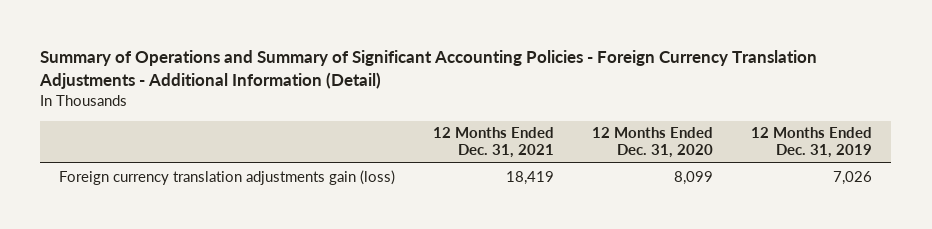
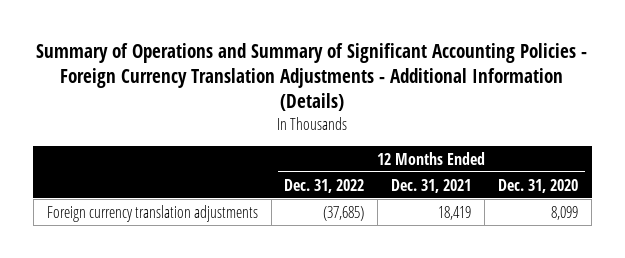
- Summary of Operations and Summary of Significant Accounting Policies - Foreign Currency Translation Adjustments - Additional Information (Detail)
+ Summary of Operations and Summary of Significant Accounting Policies - Foreign Currency Translation Adjustments - Additional Information (Details)
- | 12 Months Ended Dec. 31, 2021 | 12 Months Ended Dec. 31, 2020 | 12 Months Ended Dec. 31, 2019
+ | 12 Months Ended Dec. 31, 2022 | 12 Months Ended Dec. 31, 2021 | 12 Months Ended Dec. 31, 2020
- Foreign currency translation adjustments gain (loss) | 18,419 | 8,099 | 7,026
+ Foreign currency translation adjustments | (37,685) | 18,419 | 8,099

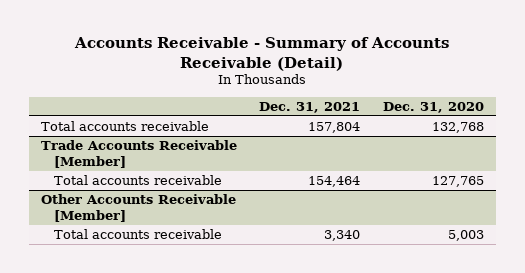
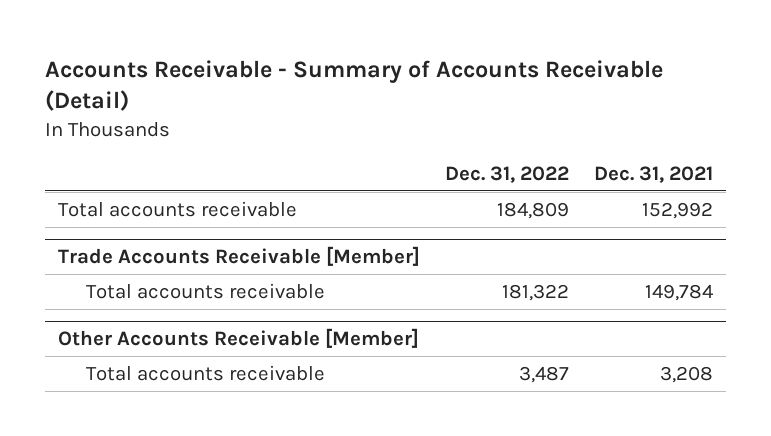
- | Dec. 31, 2021 | Dec. 31, 2020
+ | Dec. 31, 2022 | Dec. 31, 2021
- Total accounts receivable | 157,804 | 132,768
+ Total accounts receivable | 184,809 | 152,992
@ Trade Accounts Receivable [Member]
- Total accounts receivable | 154,464 | 127,765
+ Total accounts receivable | 181,322 | 149,784
@ Other Accounts Receivable [Member]
- Total accounts receivable | 3,340 | 5,003
+ Total accounts receivable | 3,487 | 3,208

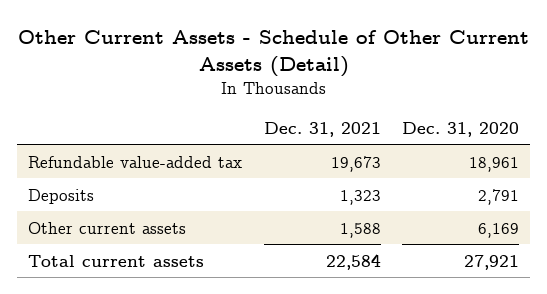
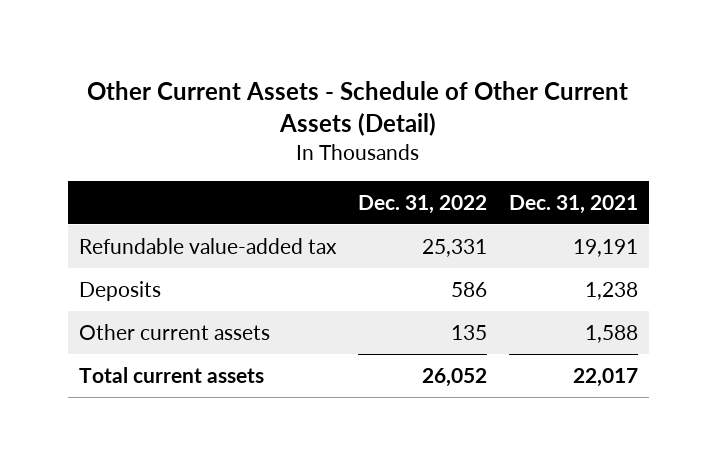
- | Dec. 31, 2021 | Dec. 31, 2020
+ | Dec. 31, 2022 | Dec. 31, 2021
- Refundable value-added tax | 19,673 | 18,961
- Deposits | 1,323 | 2,791
+ Refundable value-added tax | 25,331 | 19,191
+ Deposits | 586 | 1,238
- Total current assets | 22,584 | 27,921
+ Total current assets | 26,052 | 22,017

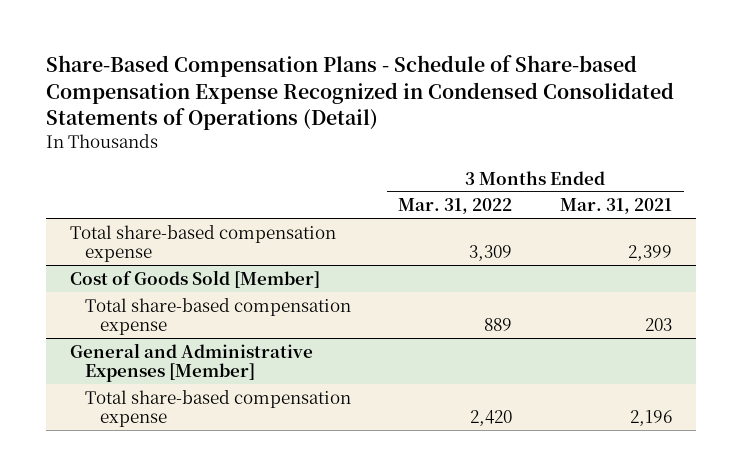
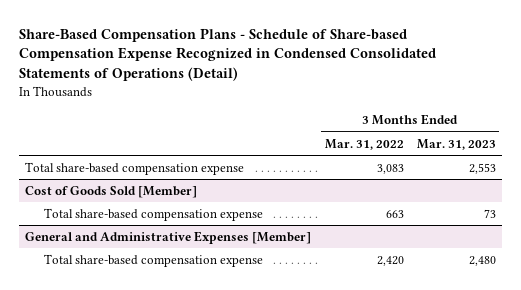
- | 3 Months Ended Mar. 31, 2022 | 3 Months Ended Mar. 31, 2021
+ | 3 Months Ended Mar. 31, 2022 | 3 Months Ended Mar. 31, 2023
- Total share-based compensation expense | 3,309 | 2,399
+ Total share-based compensation expense | 3,083 | 2,553
@ Cost of Goods Sold [Member]
- Total share-based compensation expense | 889 | 203
+ Total share-based compensation expense | 663 | 73

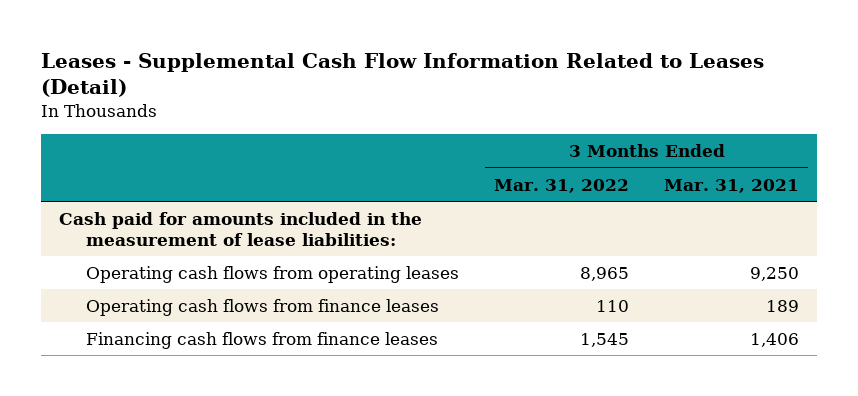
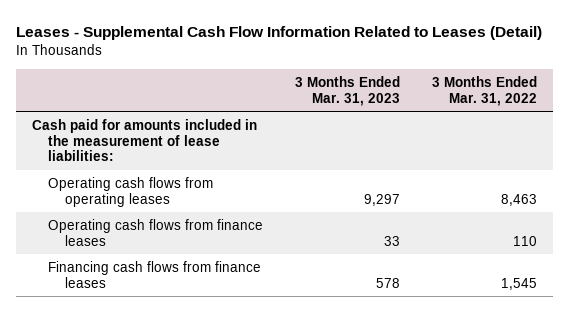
- | 3 Months Ended Mar. 31, 2022 | 3 Months Ended Mar. 31, 2021
+ | 3 Months Ended Mar. 31, 2023 | 3 Months Ended Mar. 31, 2022
- Operating cash flows from operating leases | 8,965 | 9,250
+ Operating cash flows from operating leases | 9,297 | 8,463

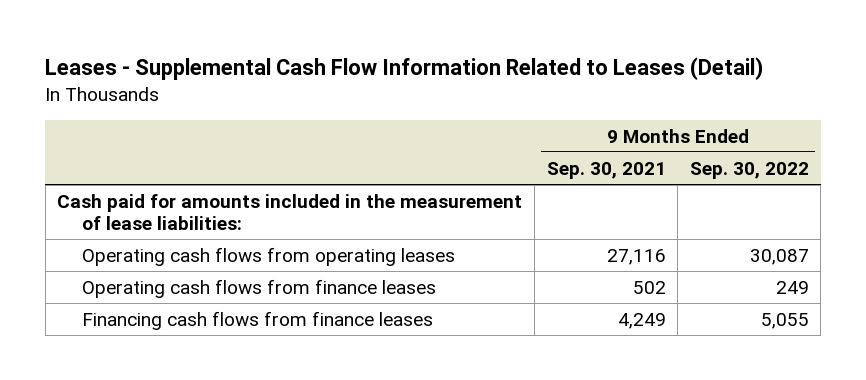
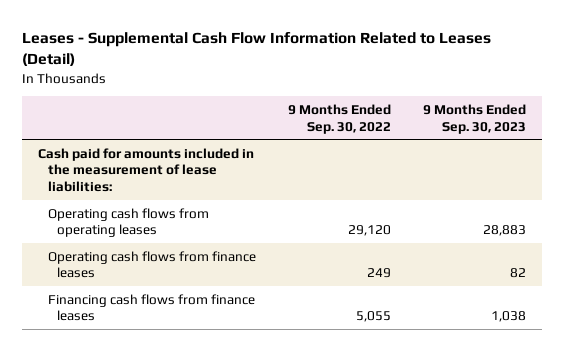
- | 9 Months Ended Sep. 30, 2021 | 9 Months Ended Sep. 30, 2022
+ | 9 Months Ended Sep. 30, 2022 | 9 Months Ended Sep. 30, 2023
- Operating cash flows from operating leases | 27,116 | 30,087
+ Operating cash flows from operating leases | 29,120 | 28,883

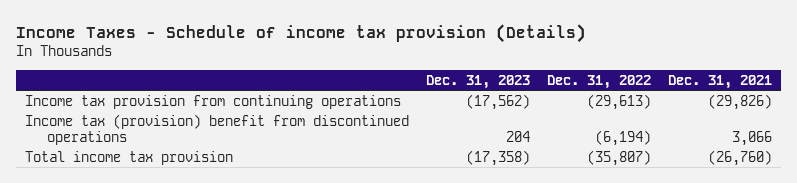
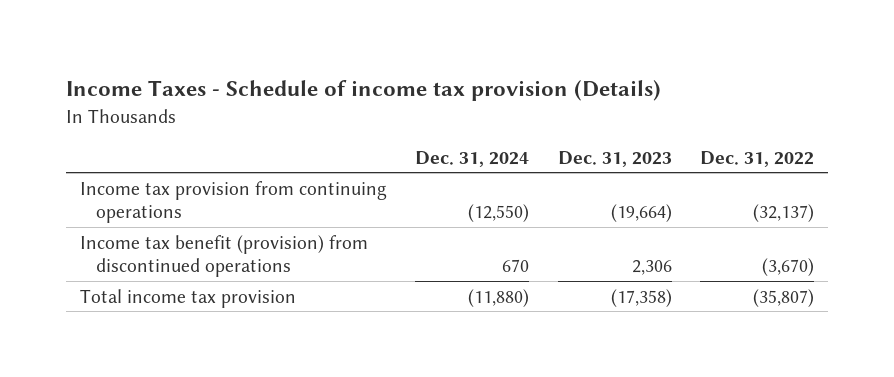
- | Dec. 31, 2023 | Dec. 31, 2022 | Dec. 31, 2021
+ | Dec. 31, 2024 | Dec. 31, 2023 | Dec. 31, 2022
- Income tax provision from continuing operations | (17,562) | (29,613) | (29,826)
- Income tax (provision) benefit from discontinued operations | 204 | (6,194) | 3,066
+ Income tax provision from continuing operations | (12,550) | (19,664) | (32,137)
+ Income tax benefit (provision) from discontinued operations | 670 | 2,306 | (3,670)

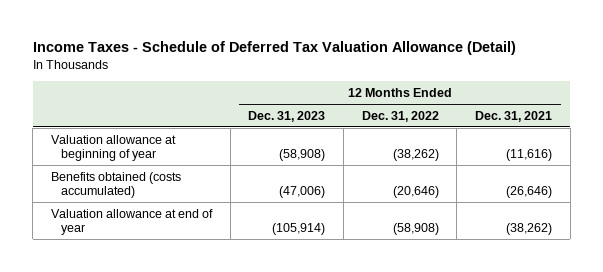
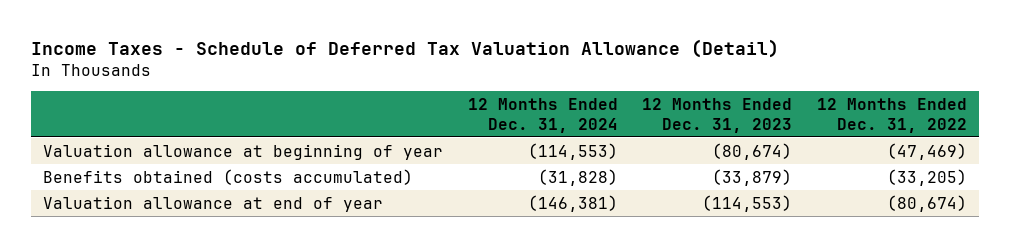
- | 12 Months Ended Dec. 31, 2023 | 12 Months Ended Dec. 31, 2022 | 12 Months Ended Dec. 31, 2021
+ | 12 Months Ended Dec. 31, 2024 | 12 Months Ended Dec. 31, 2023 | 12 Months Ended Dec. 31, 2022
- Valuation allowance at beginning of year | (58,908) | (38,262) | (11,616)
- Benefits obtained (costs accumulated) | (47,006) | (20,646) | (26,646)
- Valuation allowance at end of year | (105,914) | (58,908) | (38,262)
+ Valuation allowance at beginning of year | (114,553) | (80,674) | (47,469)
+ Benefits obtained (costs accumulated) | (31,828) | (33,879) | (33,205)
+ Valuation allowance at end of year | (146,381) | (114,553) | (80,674)

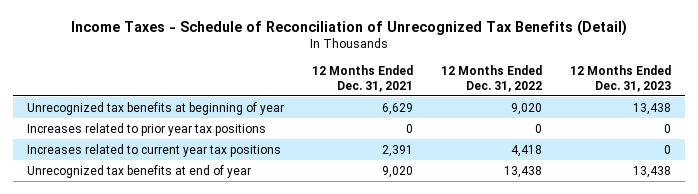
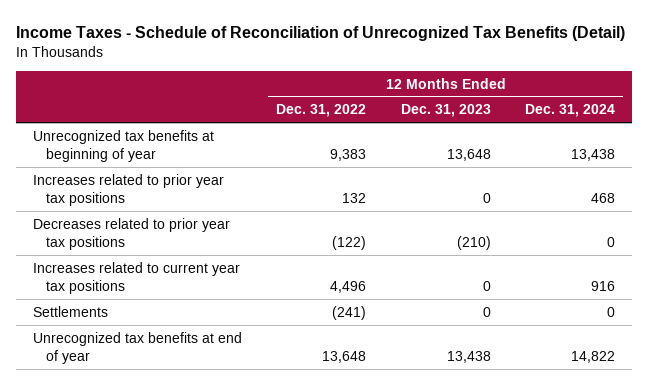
- | 12 Months Ended Dec. 31, 2021 | 12 Months Ended Dec. 31, 2022 | 12 Months Ended Dec. 31, 2023
+ | 12 Months Ended Dec. 31, 2022 | 12 Months Ended Dec. 31, 2023 | 12 Months Ended Dec. 31, 2024
- Unrecognized tax benefits at beginning of year | 6,629 | 9,020 | 13,438
- Increases related to prior year tax positions | 0 | 0 | 0
- Increases related to current year tax positions | 2,391 | 4,418 | 0
- Unrecognized tax benefits at end of year | 9,020 | 13,438 | 13,438
+ Unrecognized tax benefits at beginning of year | 9,383 | 13,648 | 13,438
+ Increases related to prior year tax positions | 132 | 0 | 468
+ Decreases related to prior year tax positions | (122) | (210) | 0
+ Increases related to current year tax positions | 4,496 | 0 | 916
+ Settlements | (241) | 0 | 0
+ Unrecognized tax benefits at end of year | 13,648 | 13,438 | 14,822

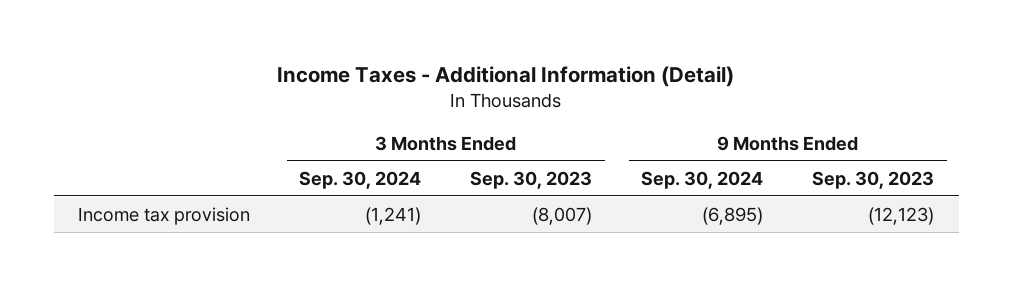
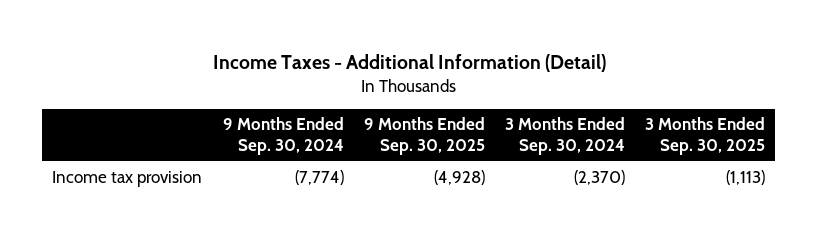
- | 3 Months Ended Sep. 30, 2024 | 3 Months Ended Sep. 30, 2023 | 9 Months Ended Sep. 30, 2024 | 9 Months Ended Sep. 30, 2023
+ | 9 Months Ended Sep. 30, 2024 | 9 Months Ended Sep. 30, 2025 | 3 Months Ended Sep. 30, 2024 | 3 Months Ended Sep. 30, 2025
- Income tax provision | (1,241) | (8,007) | (6,895) | (12,123)
+ Income tax provision | (7,774) | (4,928) | (2,370) | (1,113)

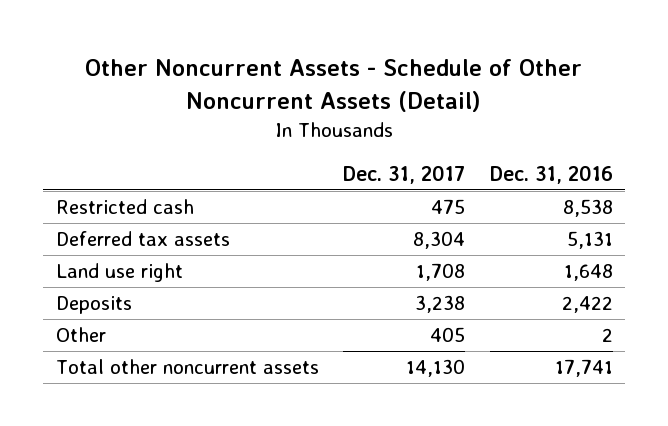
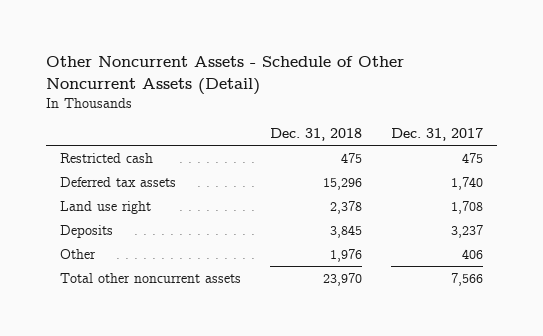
- | Dec. 31, 2017 | Dec. 31, 2016
+ | Dec. 31, 2018 | Dec. 31, 2017
- Deferred tax assets | 8,304 | 5,131
+ Deferred tax assets | 15,296 | 1,740
- Deposits | 3,238 | 2,422
- Other | 405 | 2
- Total other noncurrent assets | 14,130 | 17,741
+ Deposits | 3,845 | 3,237
+ Other | 1,976 | 406
+ Total other noncurrent assets | 23,970 | 7,566

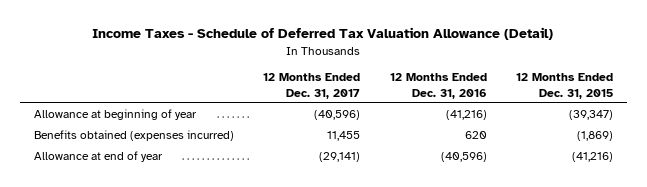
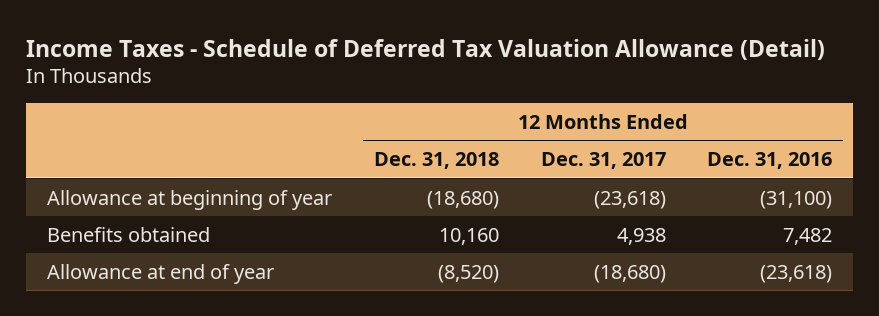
- | 12 Months Ended Dec. 31, 2017 | 12 Months Ended Dec. 31, 2016 | 12 Months Ended Dec. 31, 2015
+ | 12 Months Ended Dec. 31, 2018 | 12 Months Ended Dec. 31, 2017 | 12 Months Ended Dec. 31, 2016
- Allowance at beginning of year | (40,596) | (41,216) | (39,347)
- Benefits obtained (expenses incurred) | 11,455 | 620 | (1,869)
- Allowance at end of year | (29,141) | (40,596) | (41,216)
+ Allowance at beginning of year | (18,680) | (23,618) | (31,100)
+ Benefits obtained | 10,160 | 4,938 | 7,482
+ Allowance at end of year | (8,520) | (18,680) | (23,618)

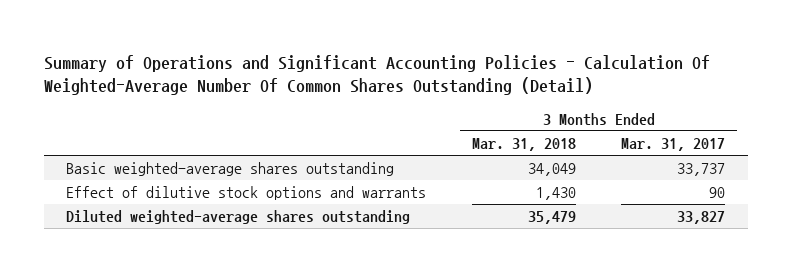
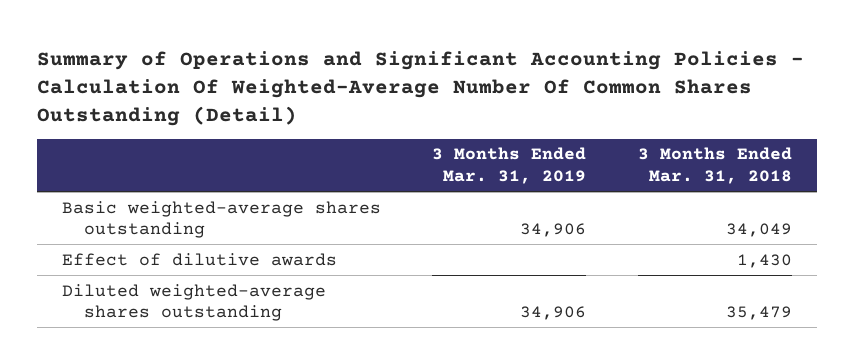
- | 3 Months Ended Mar. 31, 2018 | 3 Months Ended Mar. 31, 2017
+ | 3 Months Ended Mar. 31, 2019 | 3 Months Ended Mar. 31, 2018
- Effect of dilutive stock options and warrants | 1,430 | 90
+ Effect of dilutive awards | | 1,430

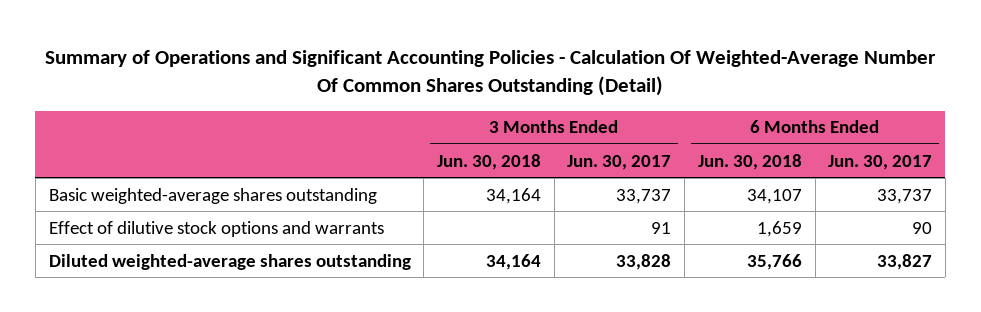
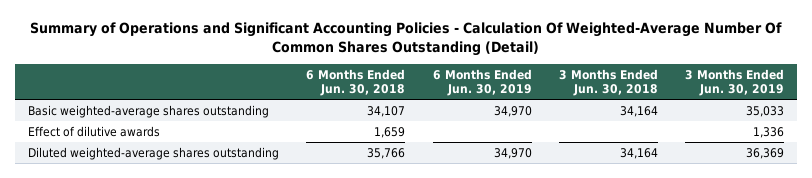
- | 3 Months Ended Jun. 30, 2018 | 3 Months Ended Jun. 30, 2017 | 6 Months Ended Jun. 30, 2018 | 6 Months Ended Jun. 30, 2017
+ | 6 Months Ended Jun. 30, 2018 | 6 Months Ended Jun. 30, 2019 | 3 Months Ended Jun. 30, 2018 | 3 Months Ended Jun. 30, 2019
- Effect of dilutive stock options and warrants | | 91 | 1,659 | 90
+ Effect of dilutive awards | 1,659 | | | 1,336

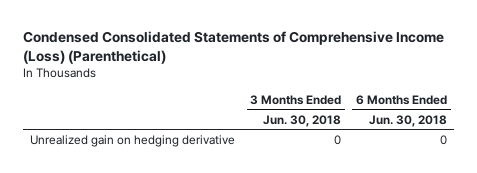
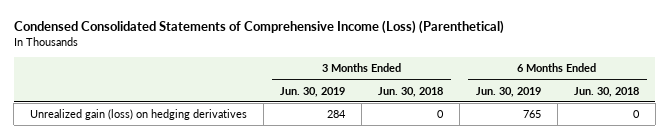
- | 3 Months Ended Jun. 30, 2018 | 6 Months Ended Jun. 30, 2018
+ | 3 Months Ended Jun. 30, 2019 | 3 Months Ended Jun. 30, 2018 | 6 Months Ended Jun. 30, 2019 | 6 Months Ended Jun. 30, 2018
- Unrealized gain on hedging derivative | 0 | 0
+ Unrealized gain (loss) on hedging derivatives | 284 | 0 | 765 | 0

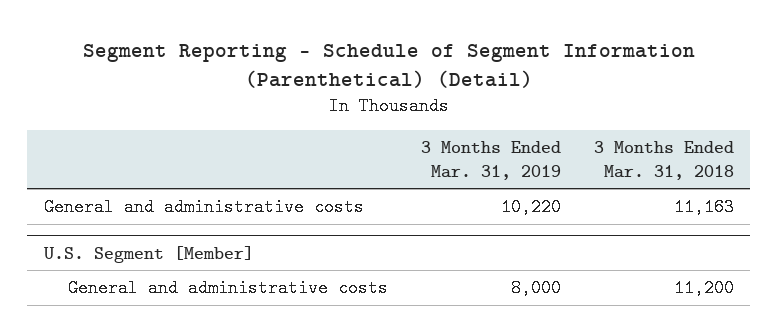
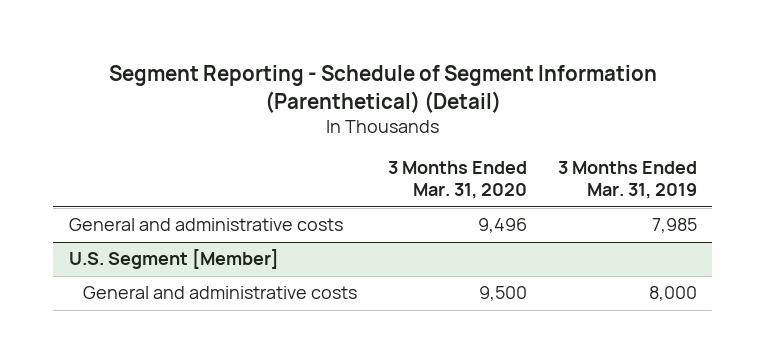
- | 3 Months Ended Mar. 31, 2019 | 3 Months Ended Mar. 31, 2018
+ | 3 Months Ended Mar. 31, 2020 | 3 Months Ended Mar. 31, 2019
- General and administrative costs | 10,220 | 11,163
+ General and administrative costs | 9,496 | 7,985

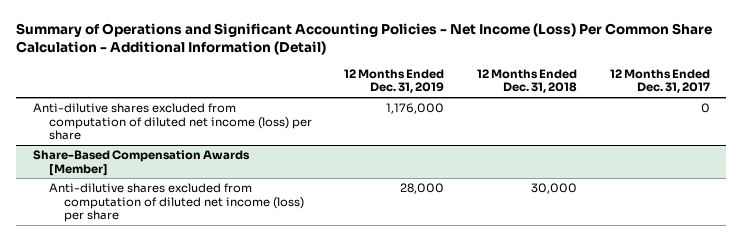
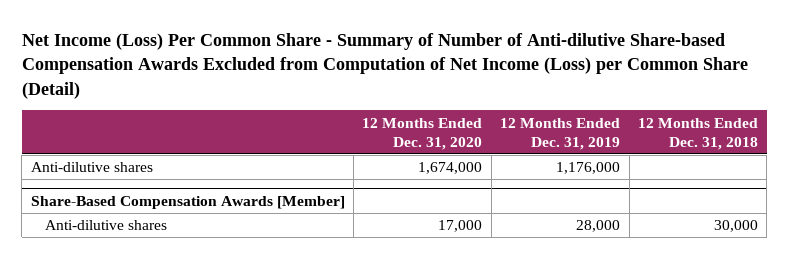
- Summary of Operations and Significant Accounting Policies - Net Income (Loss) Per Common Share Calculation - Additional Information (Detail)
+ Net Income (Loss) Per Common Share - Summary of Number of Anti-dilutive Share-based Compensation Awards Excluded from Computation of Net Income (Loss) per Common Share (Detail)
- | 12 Months Ended Dec. 31, 2019 | 12 Months Ended Dec. 31, 2018 | 12 Months Ended Dec. 31, 2017
+ | 12 Months Ended Dec. 31, 2020 | 12 Months Ended Dec. 31, 2019 | 12 Months Ended Dec. 31, 2018
- Anti-dilutive shares excluded from computation of diluted net income (loss) per share | 1,176,000 | | 0
+ Anti-dilutive shares | 1,674,000 | 1,176,000 |
@ Share-Based Compensation Awards [Member]
- Anti-dilutive shares excluded from computation of diluted net income (loss) per share | 28,000 | 30,000 |
+ Anti-dilutive shares | 17,000 | 28,000 | 30,000

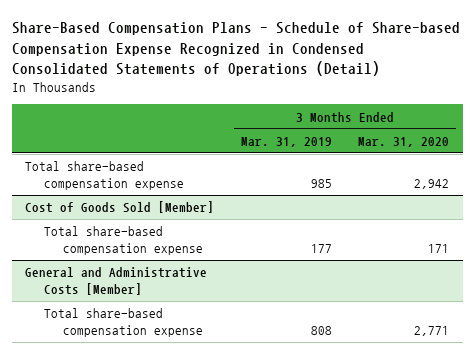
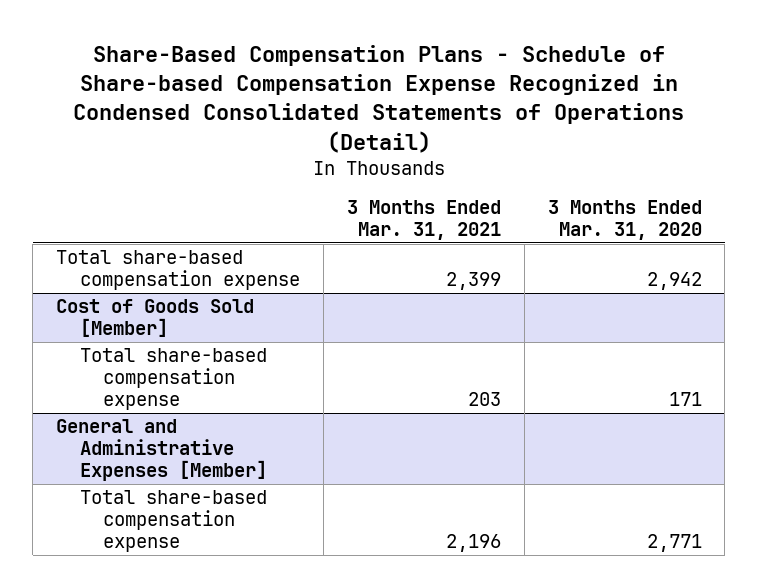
- | 3 Months Ended Mar. 31, 2019 | 3 Months Ended Mar. 31, 2020
+ | 3 Months Ended Mar. 31, 2021 | 3 Months Ended Mar. 31, 2020
- General and Administrative Costs [Member]
+ General and Administrative Expenses [Member]

